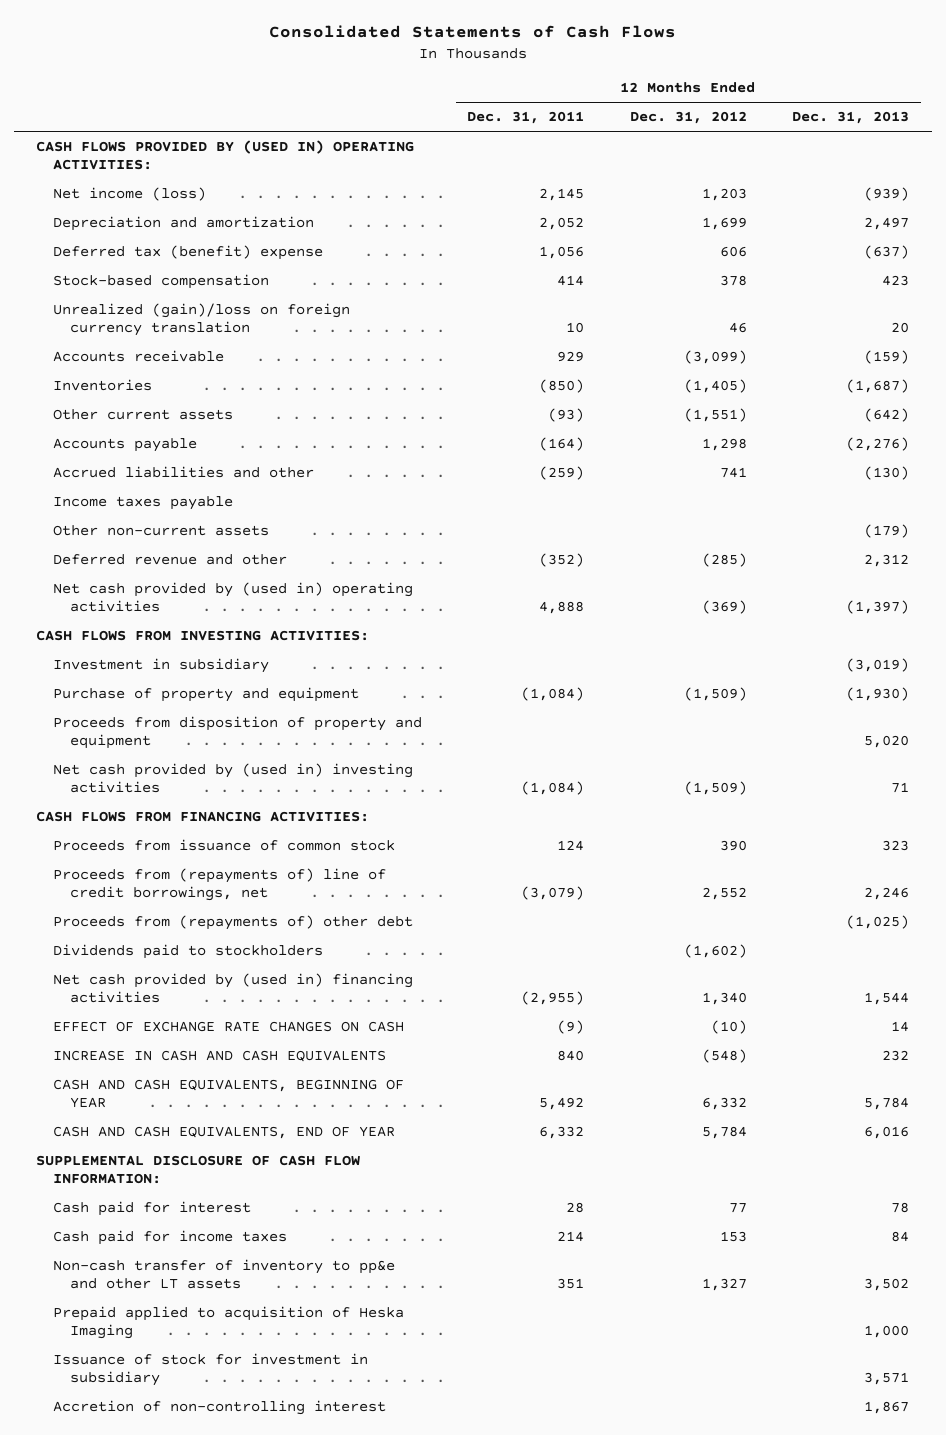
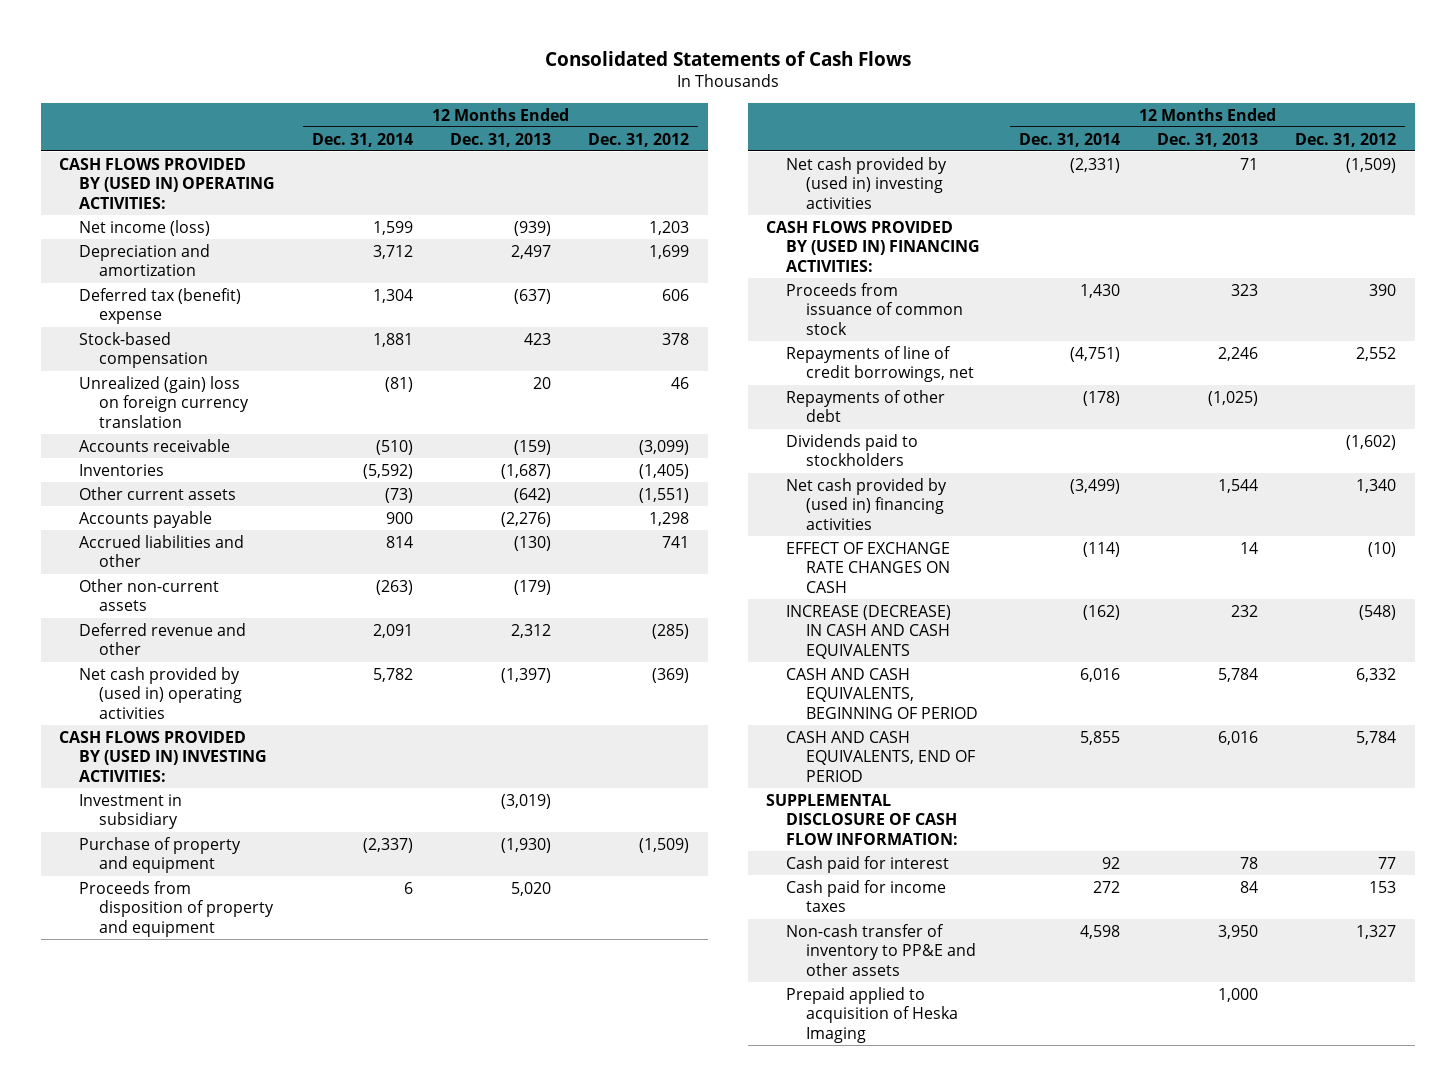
- | 12 Months Ended Dec. 31, 2011 | 12 Months Ended Dec. 31, 2012 | 12 Months Ended Dec. 31, 2013
+ | 12 Months Ended Dec. 31, 2014 | 12 Months Ended Dec. 31, 2013 | 12 Months Ended Dec. 31, 2012
- Unrealized (gain)/loss on foreign currency translation | 10 | 46 | 20
+ Unrealized (gain) loss on foreign currency translation | (81) | 20 | 46
- Income taxes payable
- CASH FLOWS FROM INVESTING ACTIVITIES:
+ CASH FLOWS PROVIDED BY (USED IN) INVESTING ACTIVITIES:
- CASH FLOWS FROM FINANCING ACTIVITIES:
+ CASH FLOWS PROVIDED BY (USED IN) FINANCING ACTIVITIES:
- Proceeds from (repayments of) line of credit borrowings, net | (3,079) | 2,552 | 2,246
- Proceeds from (repayments of) other debt | | | (1,025)
+ Repayments of line of credit borrowings, net | (4,751) | 2,246 | 2,552
+ Repayments of other debt | (178) | (1,025) |
- INCREASE IN CASH AND CASH EQUIVALENTS | 840 | (548) | 232
- CASH AND CASH EQUIVALENTS, BEGINNING OF YEAR | 5,492 | 6,332 | 5,784
- CASH AND CASH EQUIVALENTS, END OF YEAR | 6,332 | 5,784 | 6,016
+ INCREASE (DECREASE) IN CASH AND CASH EQUIVALENTS | (162) | 232 | (548)
+ CASH AND CASH EQUIVALENTS, BEGINNING OF PERIOD | 6,016 | 5,784 | 6,332
+ CASH AND CASH EQUIVALENTS, END OF PERIOD | 5,855 | 6,016 | 5,784
- Non-cash transfer of inventory to pp&e and other LT assets | 351 | 1,327 | 3,502
+ Non-cash transfer of inventory to PP&E and other assets | 4,598 | 3,950 | 1,327
- Issuance of stock for investment in subsidiary | | | 3,571
- Accretion of non-controlling interest | | | 1,867

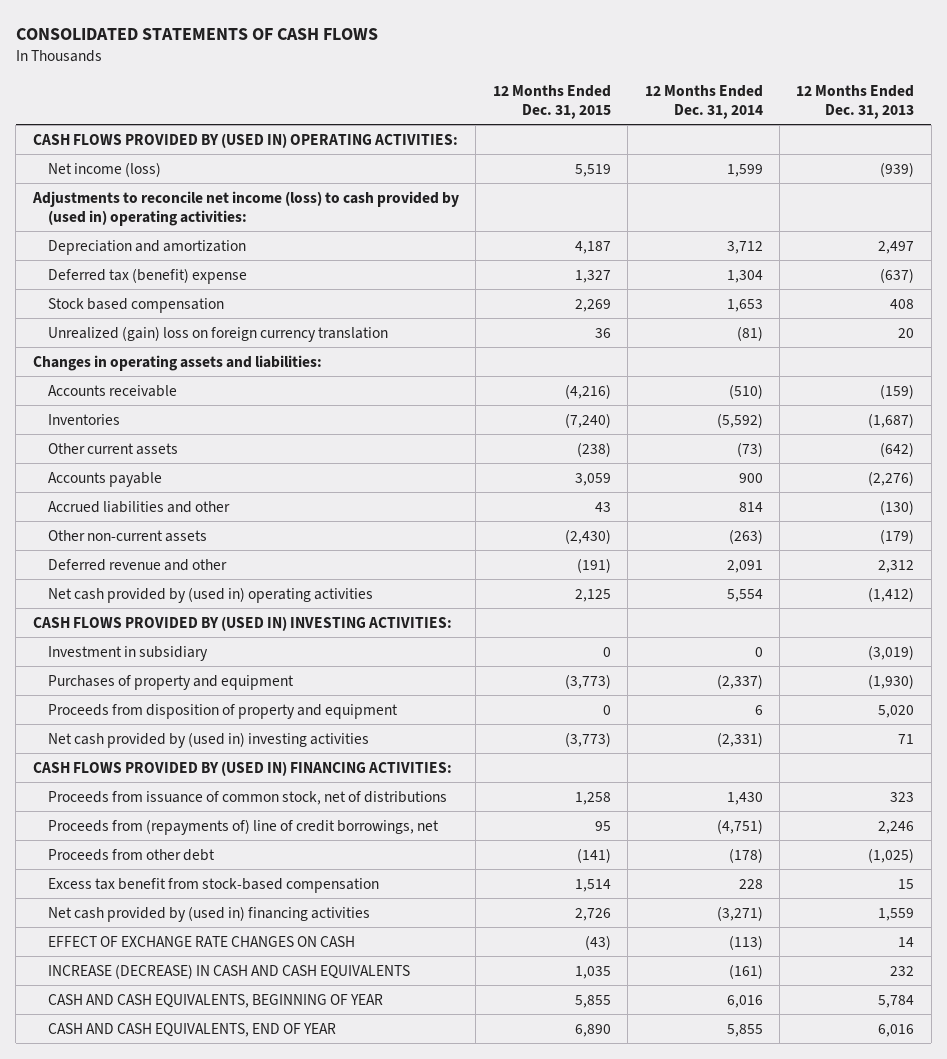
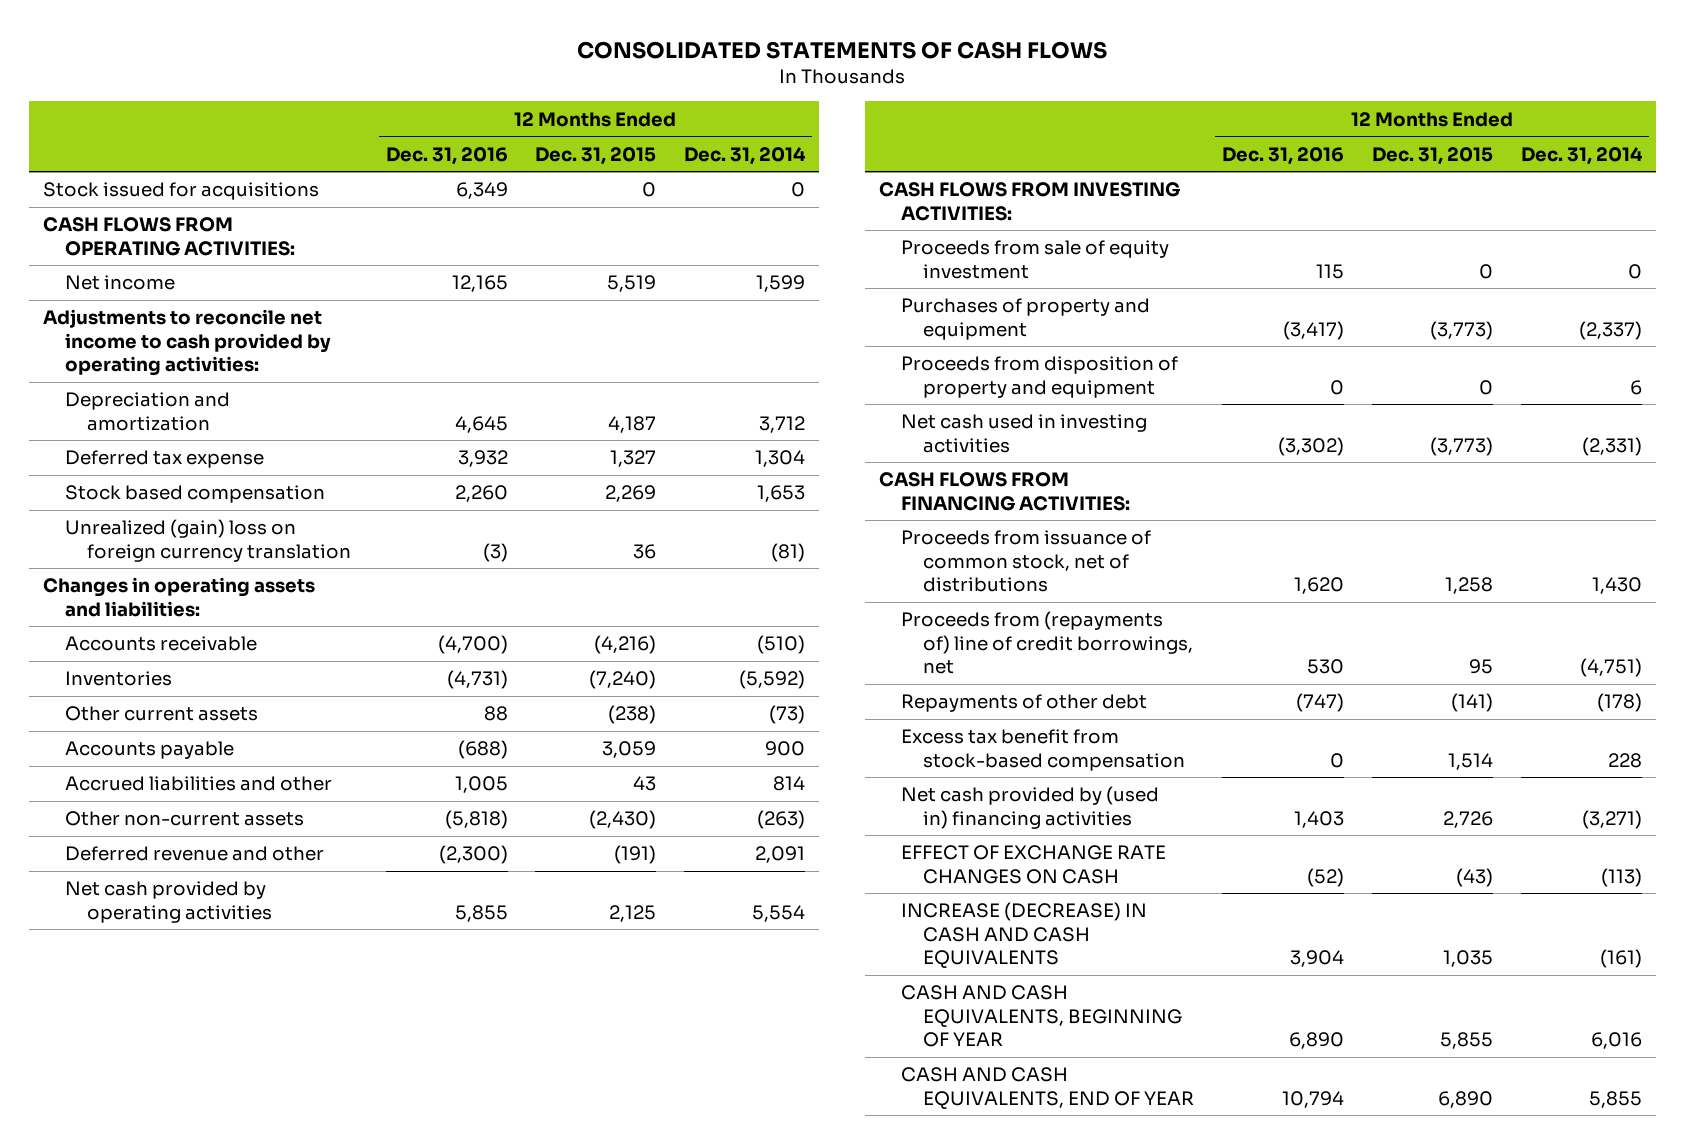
- | 12 Months Ended Dec. 31, 2015 | 12 Months Ended Dec. 31, 2014 | 12 Months Ended Dec. 31, 2013
+ | 12 Months Ended Dec. 31, 2016 | 12 Months Ended Dec. 31, 2015 | 12 Months Ended Dec. 31, 2014
- CASH FLOWS PROVIDED BY (USED IN) OPERATING ACTIVITIES:
- Net income (loss) | 5,519 | 1,599 | (939)
- Adjustments to reconcile net income (loss) to cash provided by (used in) operating activities:
+ Stock issued for acquisitions | 6,349 | 0 | 0
+ CASH FLOWS FROM OPERATING ACTIVITIES:
+ Net income | 12,165 | 5,519 | 1,599
+ Adjustments to reconcile net income to cash provided by operating activities:
- Deferred tax (benefit) expense | 1,327 | 1,304 | (637)
+ Deferred tax expense | 3,932 | 1,327 | 1,304
- Net cash provided by (used in) operating activities | 2,125 | 5,554 | (1,412)
- CASH FLOWS PROVIDED BY (USED IN) INVESTING ACTIVITIES:
- Investment in subsidiary | 0 | 0 | (3,019)
+ Net cash provided by operating activities | 5,855 | 2,125 | 5,554
+ CASH FLOWS FROM INVESTING ACTIVITIES:
+ Proceeds from sale of equity investment | 115 | 0 | 0
- Net cash provided by (used in) investing activities | (3,773) | (2,331) | 71
- CASH FLOWS PROVIDED BY (USED IN) FINANCING ACTIVITIES:
+ Net cash used in investing activities | (3,302) | (3,773) | (2,331)
+ CASH FLOWS FROM FINANCING ACTIVITIES:
- Proceeds from other debt | (141) | (178) | (1,025)
+ Repayments of other debt | (747) | (141) | (178)

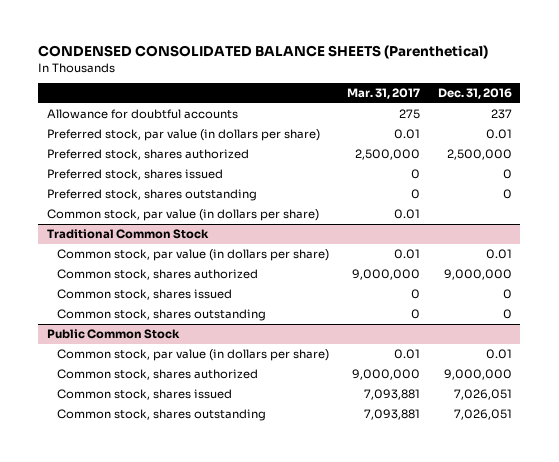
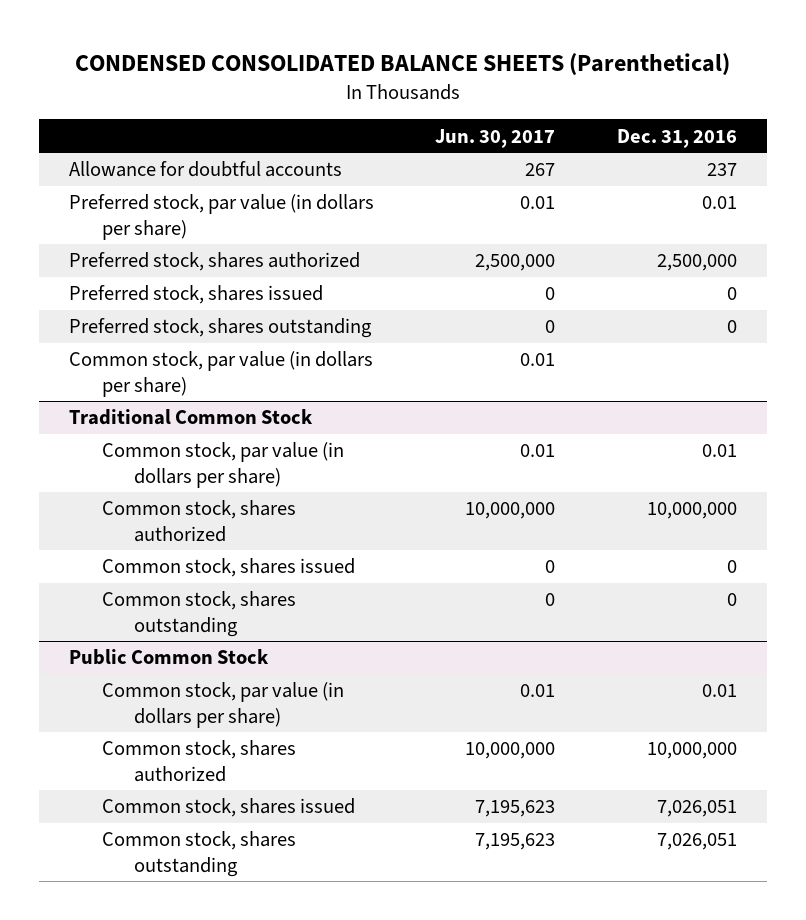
- | Mar. 31, 2017 | Dec. 31, 2016
+ | Jun. 30, 2017 | Dec. 31, 2016
@ Traditional Common Stock
- Common stock, shares authorized | 9,000,000 | 9,000,000
+ Common stock, shares authorized | 10,000,000 | 10,000,000
@ Public Common Stock
- Common stock, shares authorized | 9,000,000 | 9,000,000
+ Common stock, shares authorized | 10,000,000 | 10,000,000

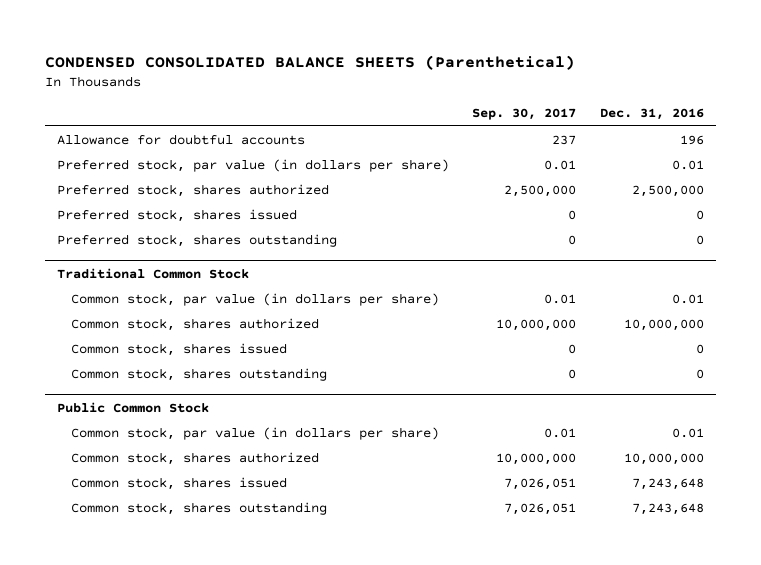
- | Jun. 30, 2017 | Dec. 31, 2016
+ | Sep. 30, 2017 | Dec. 31, 2016
- Allowance for doubtful accounts | 267 | 237
+ Allowance for doubtful accounts | 237 | 196
- Common stock, par value (in dollars per share) | 0.01 |
@ Public Common Stock
- Common stock, shares issued | 7,195,623 | 7,026,051
- Common stock, shares outstanding | 7,195,623 | 7,026,051
+ Common stock, shares issued | 7,026,051 | 7,243,648
+ Common stock, shares outstanding | 7,026,051 | 7,243,648

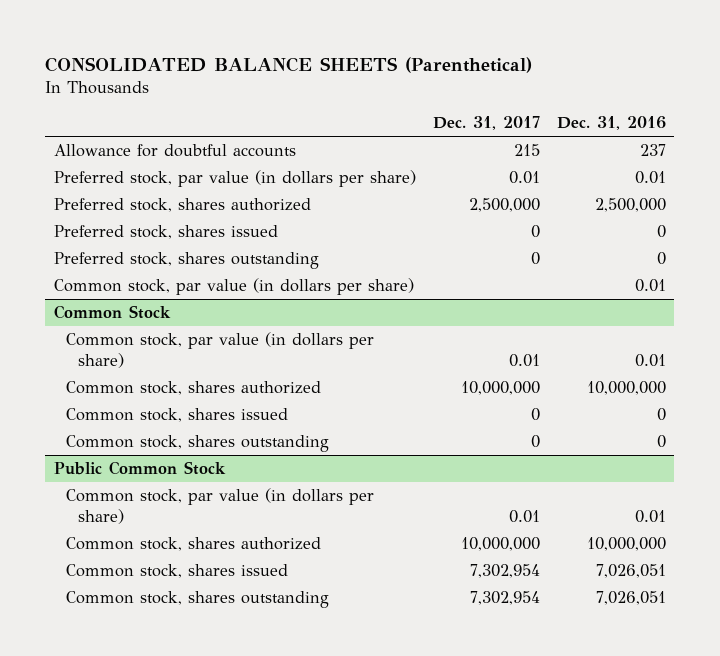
- CONDENSED CONSOLIDATED BALANCE SHEETS (Parenthetical)
+ CONSOLIDATED BALANCE SHEETS (Parenthetical)
- | Sep. 30, 2017 | Dec. 31, 2016
+ | Dec. 31, 2017 | Dec. 31, 2016
- Allowance for doubtful accounts | 237 | 196
+ Allowance for doubtful accounts | 215 | 237
- Traditional Common Stock
+ Common Stock
+ Common stock, par value (in dollars per share) | 0.01 | 0.01
@ Public Common Stock
- Common stock, shares issued | 7,026,051 | 7,243,648
- Common stock, shares outstanding | 7,026,051 | 7,243,648
+ Common stock, shares issued | 7,302,954 | 7,026,051
+ Common stock, shares outstanding | 7,302,954 | 7,026,051

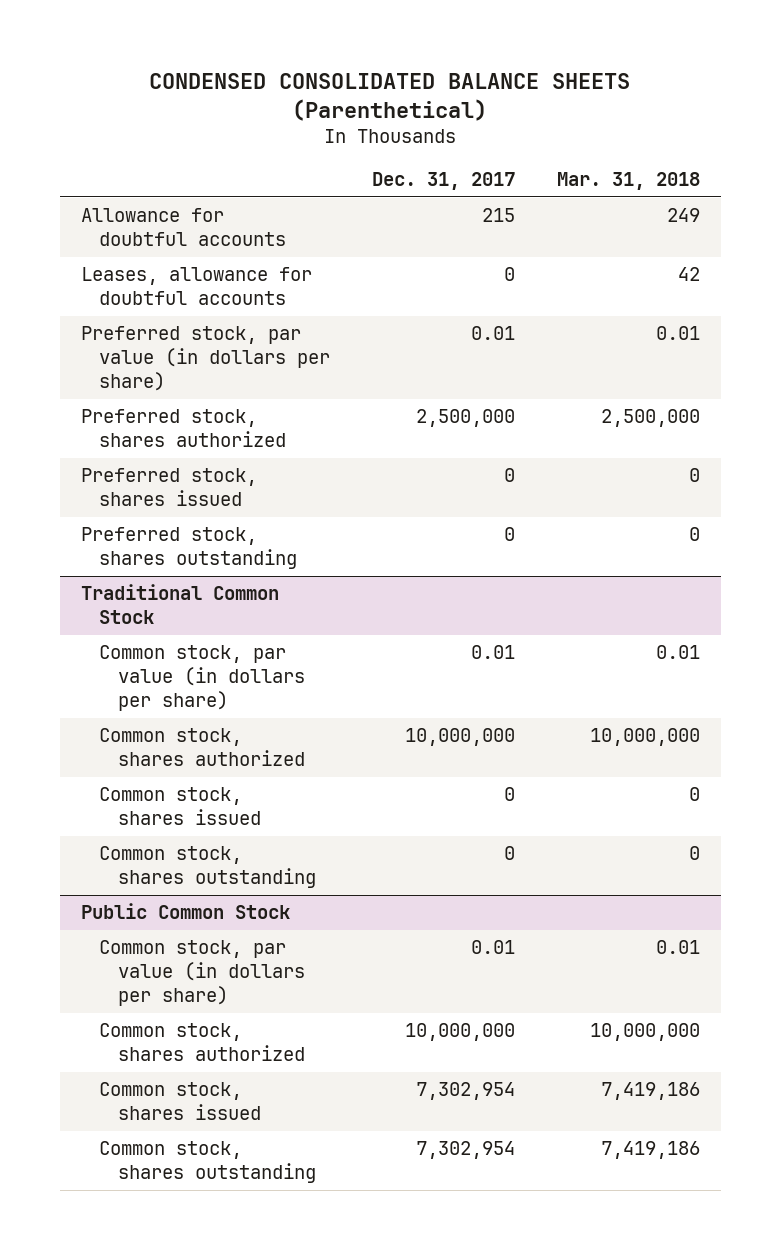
- CONSOLIDATED BALANCE SHEETS (Parenthetical)
+ CONDENSED CONSOLIDATED BALANCE SHEETS (Parenthetical)
- | Dec. 31, 2017 | Dec. 31, 2016
+ | Dec. 31, 2017 | Mar. 31, 2018
+ Leases, allowance for doubtful accounts | 0 | 42
- Common stock, par value (in dollars per share) | | 0.01
- Common Stock
+ Traditional Common Stock

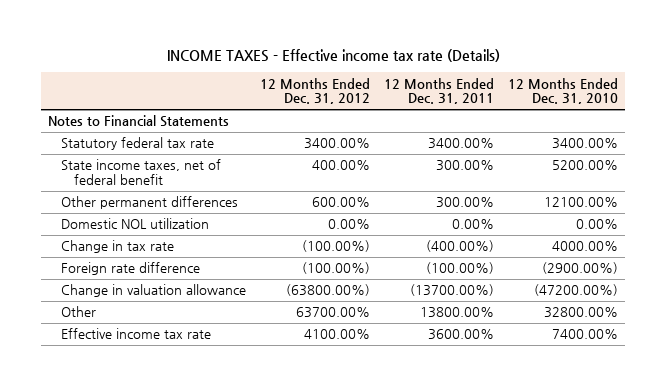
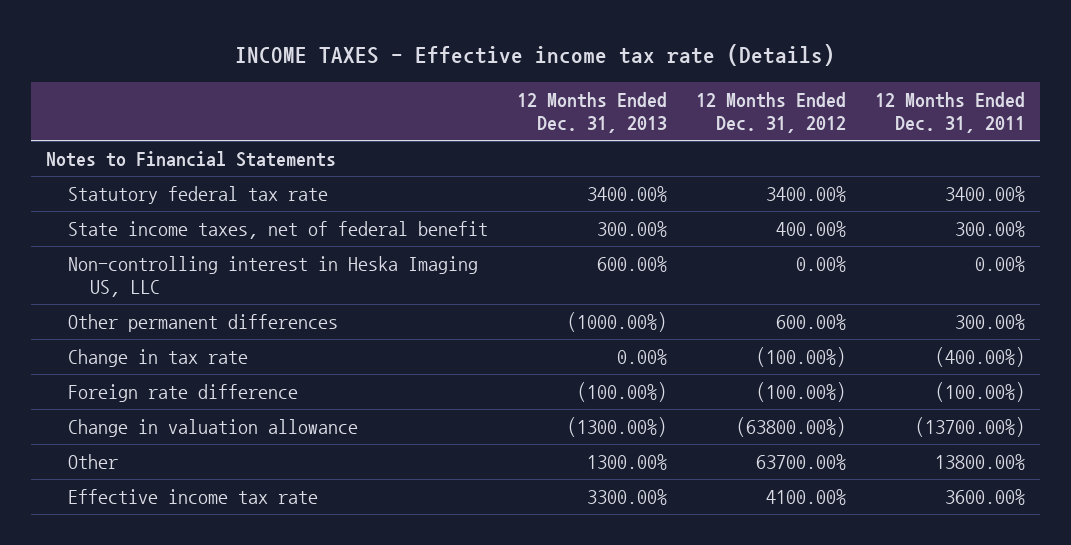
- | 12 Months Ended Dec. 31, 2012 | 12 Months Ended Dec. 31, 2011 | 12 Months Ended Dec. 31, 2010
+ | 12 Months Ended Dec. 31, 2013 | 12 Months Ended Dec. 31, 2012 | 12 Months Ended Dec. 31, 2011
+ Non-controlling interest in Heska Imaging US, LLC | 600.00% | 0.00% | 0.00%
- Domestic NOL utilization | 0.00% | 0.00% | 0.00%

